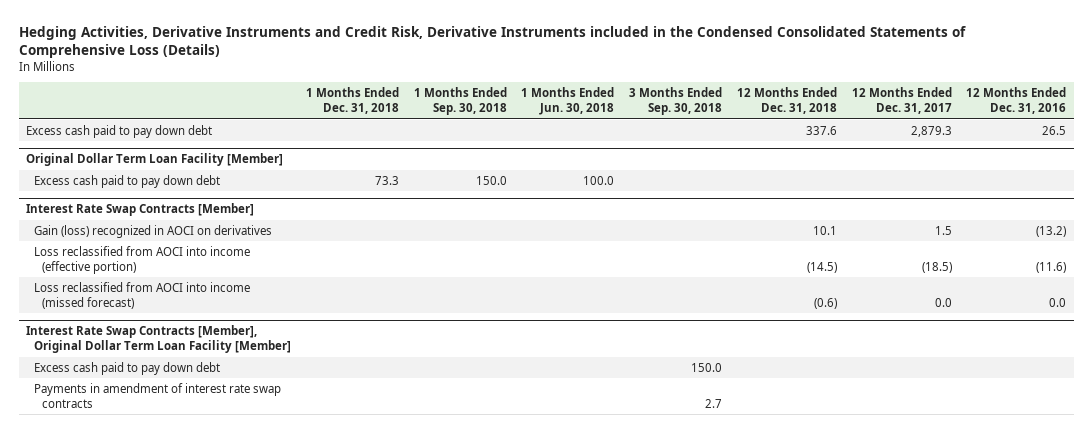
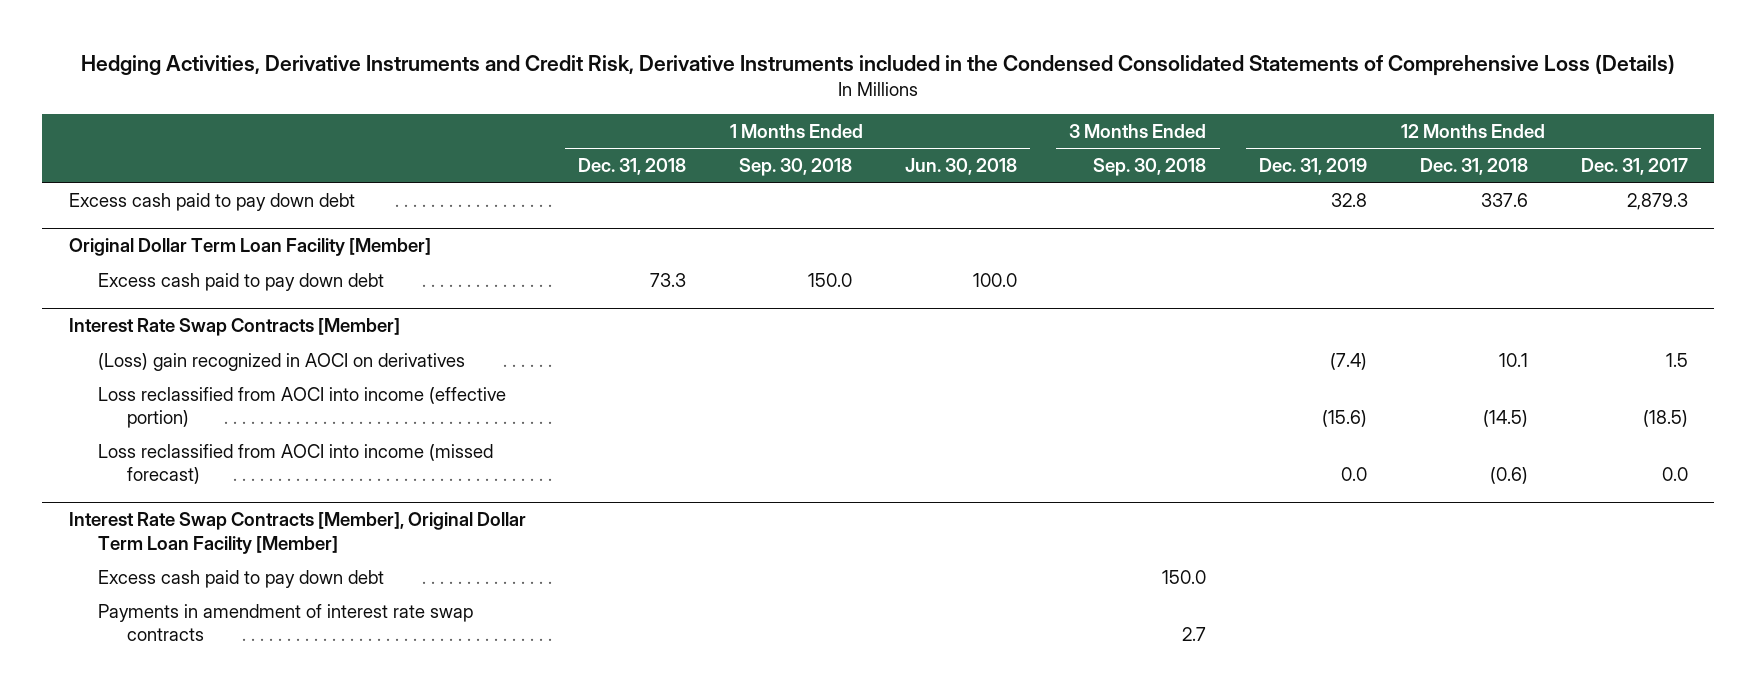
- | 1 Months Ended Dec. 31, 2018 | 1 Months Ended Sep. 30, 2018 | 1 Months Ended Jun. 30, 2018 | 3 Months Ended Sep. 30, 2018 | 12 Months Ended Dec. 31, 2018 | 12 Months Ended Dec. 31, 2017 | 12 Months Ended Dec. 31, 2016
+ | 1 Months Ended Dec. 31, 2018 | 1 Months Ended Sep. 30, 2018 | 1 Months Ended Jun. 30, 2018 | 3 Months Ended Sep. 30, 2018 | 12 Months Ended Dec. 31, 2019 | 12 Months Ended Dec. 31, 2018 | 12 Months Ended Dec. 31, 2017
@ Interest Rate Swap Contracts [Member]
- Gain (loss) recognized in AOCI on derivatives | | | | | 10.1 | 1.5 | (13.2)
+ (Loss) gain recognized in AOCI on derivatives | | | | | (7.4) | 10.1 | 1.5

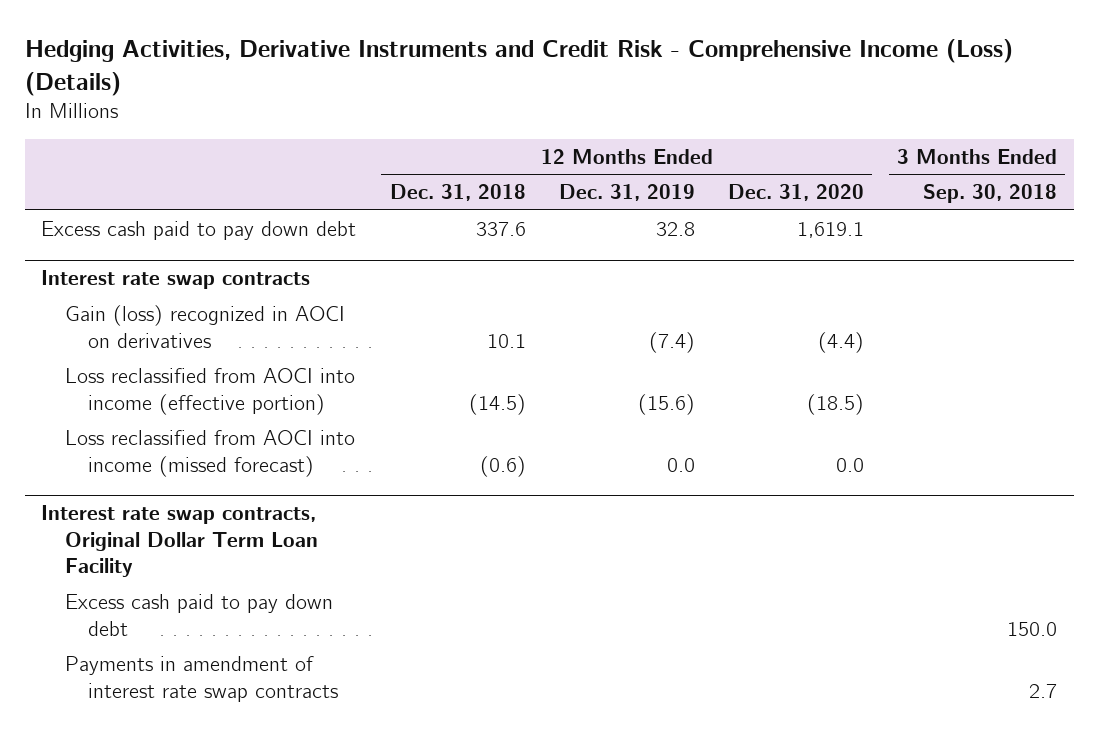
- Hedging Activities, Derivative Instruments and Credit Risk, Derivative Instruments included in the Condensed Consolidated Statements of Comprehensive Loss (Details)
+ Hedging Activities, Derivative Instruments and Credit Risk - Comprehensive Income (Loss) (Details)
- | 1 Months Ended Dec. 31, 2018 | 1 Months Ended Sep. 30, 2018 | 1 Months Ended Jun. 30, 2018 | 3 Months Ended Sep. 30, 2018 | 12 Months Ended Dec. 31, 2019 | 12 Months Ended Dec. 31, 2018 | 12 Months Ended Dec. 31, 2017
+ | 12 Months Ended Dec. 31, 2018 | 12 Months Ended Dec. 31, 2019 | 12 Months Ended Dec. 31, 2020 | 3 Months Ended Sep. 30, 2018
- Original Dollar Term Loan Facility [Member]
- Excess cash paid to pay down debt | 73.3 | 150.0 | 100.0 | | | |
- Interest Rate Swap Contracts [Member]
- (Loss) gain recognized in AOCI on derivatives | | | | | (7.4) | 10.1 | 1.5
+ Interest rate swap contracts
+ Gain (loss) recognized in AOCI on derivatives | 10.1 | (7.4) | (4.4) |
- Interest Rate Swap Contracts [Member], Original Dollar Term Loan Facility [Member]
+ Interest rate swap contracts, Original Dollar Term Loan Facility

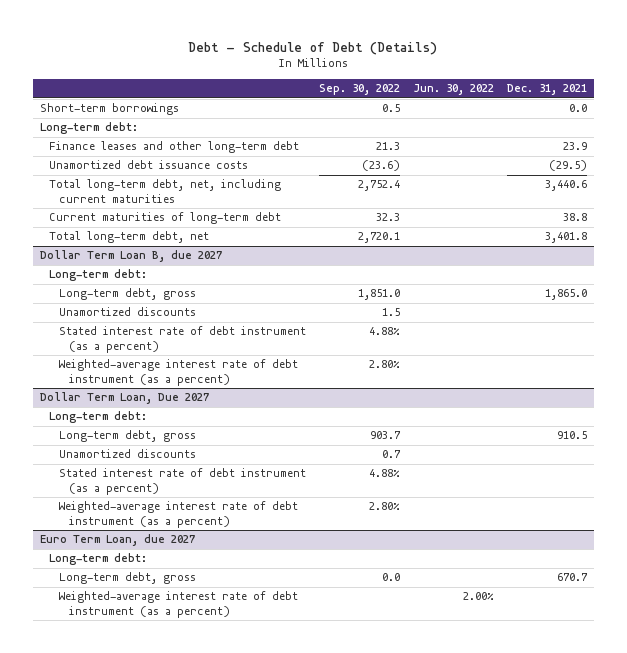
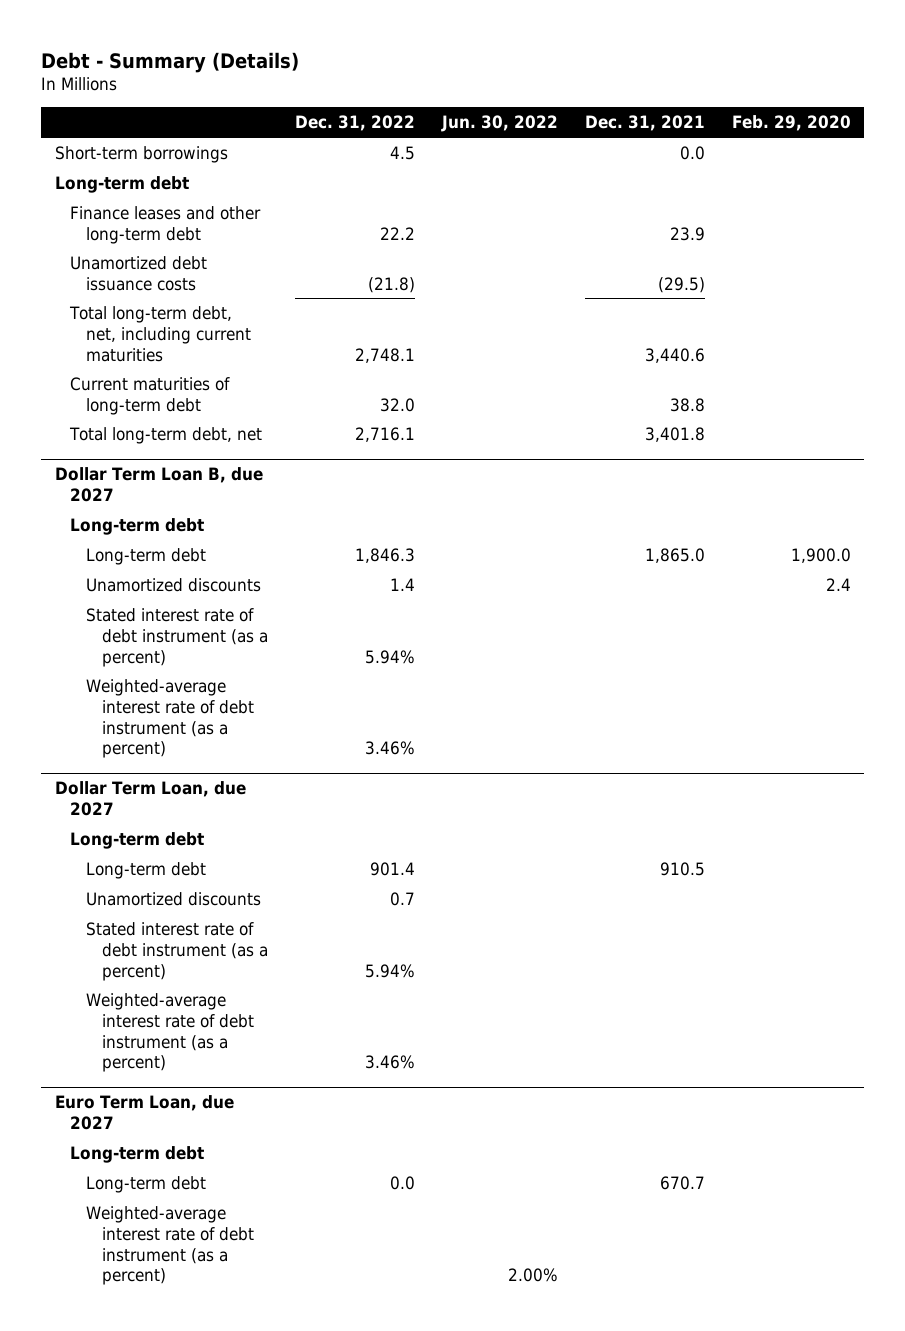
- Debt - Schedule of Debt (Details)
+ Debt - Summary (Details)
- | Sep. 30, 2022 | Jun. 30, 2022 | Dec. 31, 2021
+ | Dec. 31, 2022 | Jun. 30, 2022 | Dec. 31, 2021 | Feb. 29, 2020
- Long-term debt:
+ Long-term debt
@ Dollar Term Loan B, due 2027
- Long-term debt:
- Long-term debt, gross | 1,851.0 | | 1,865.0
+ Long-term debt
+ Long-term debt | 1,846.3 | | 1,865.0 | 1,900.0
- Dollar Term Loan, Due 2027
- Long-term debt:
- Long-term debt, gross | 903.7 | | 910.5
+ Dollar Term Loan, due 2027
+ Long-term debt
+ Long-term debt | 901.4 | | 910.5 |
@ Euro Term Loan, due 2027
- Long-term debt:
- Long-term debt, gross | 0.0 | | 670.7
+ Long-term debt
+ Long-term debt | 0.0 | | 670.7 |

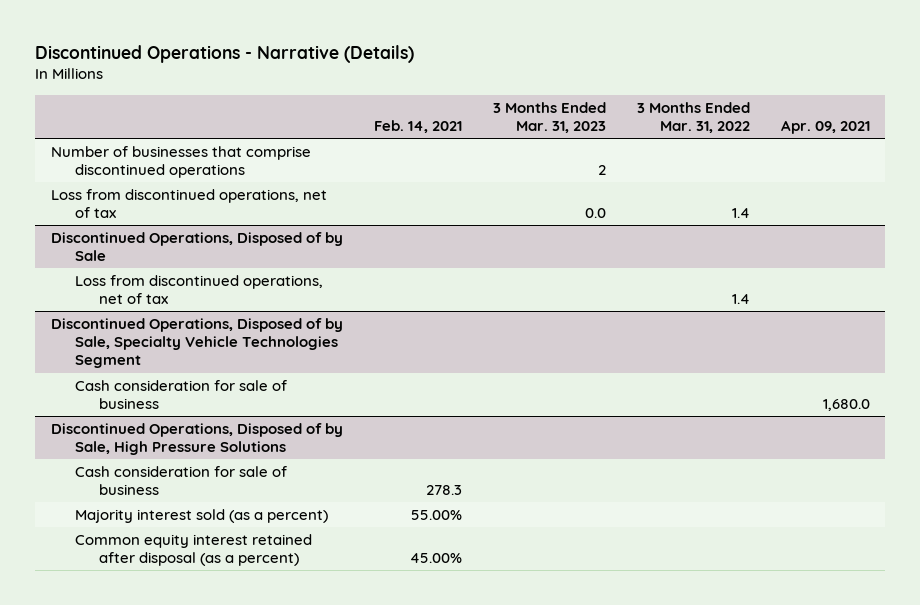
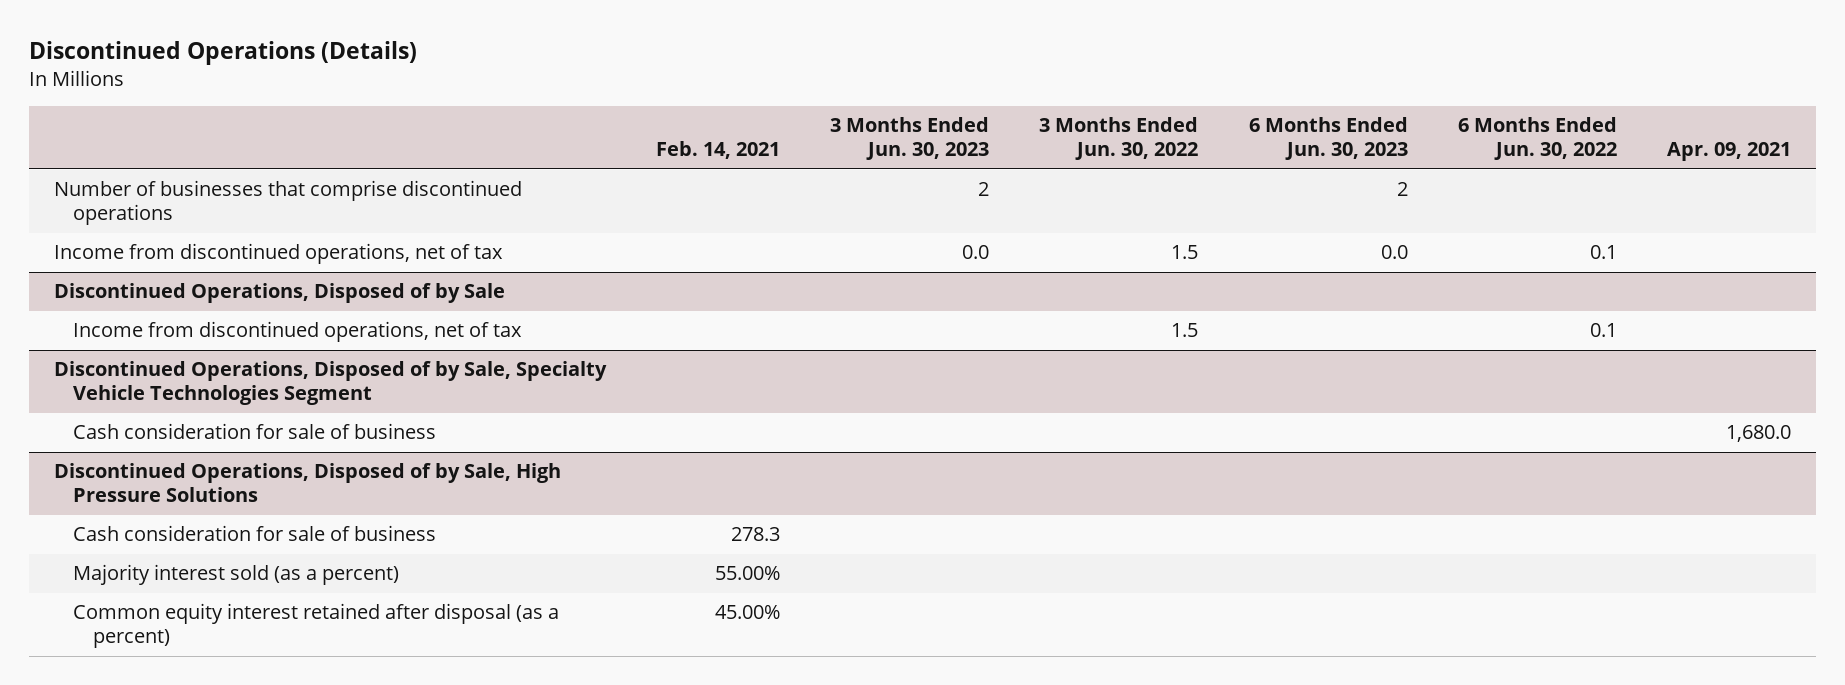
- Discontinued Operations - Narrative (Details)
+ Discontinued Operations (Details)
- | Feb. 14, 2021 | 3 Months Ended Mar. 31, 2023 | 3 Months Ended Mar. 31, 2022 | Apr. 09, 2021
+ | Feb. 14, 2021 | 3 Months Ended Jun. 30, 2023 | 3 Months Ended Jun. 30, 2022 | 6 Months Ended Jun. 30, 2023 | 6 Months Ended Jun. 30, 2022 | Apr. 09, 2021
- Loss from discontinued operations, net of tax | | 0.0 | 1.4 |
+ Income from discontinued operations, net of tax | | 0.0 | 1.5 | 0.0 | 0.1 |
@ Discontinued Operations, Disposed of by Sale
- Loss from discontinued operations, net of tax | | | 1.4 |
+ Income from discontinued operations, net of tax | | | 1.5 | | 0.1 |

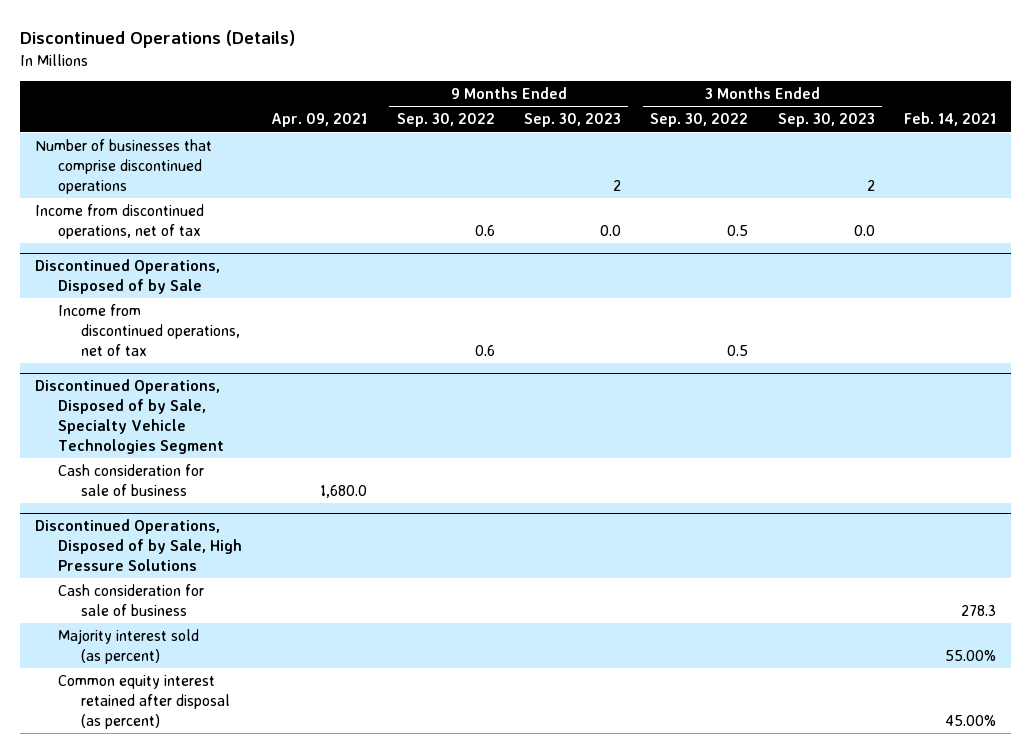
- | Feb. 14, 2021 | 3 Months Ended Jun. 30, 2023 | 3 Months Ended Jun. 30, 2022 | 6 Months Ended Jun. 30, 2023 | 6 Months Ended Jun. 30, 2022 | Apr. 09, 2021
+ | Apr. 09, 2021 | 9 Months Ended Sep. 30, 2022 | 9 Months Ended Sep. 30, 2023 | 3 Months Ended Sep. 30, 2022 | 3 Months Ended Sep. 30, 2023 | Feb. 14, 2021
@ Discontinued Operations, Disposed of by Sale, High Pressure Solutions
- Majority interest sold (as a percent) | 55.00% | | | | |
- Common equity interest retained after disposal (as a percent) | 45.00% | | | | |
+ Majority interest sold (as percent) | | | | | | 55.00%
+ Common equity interest retained after disposal (as percent) | | | | | | 45.00%

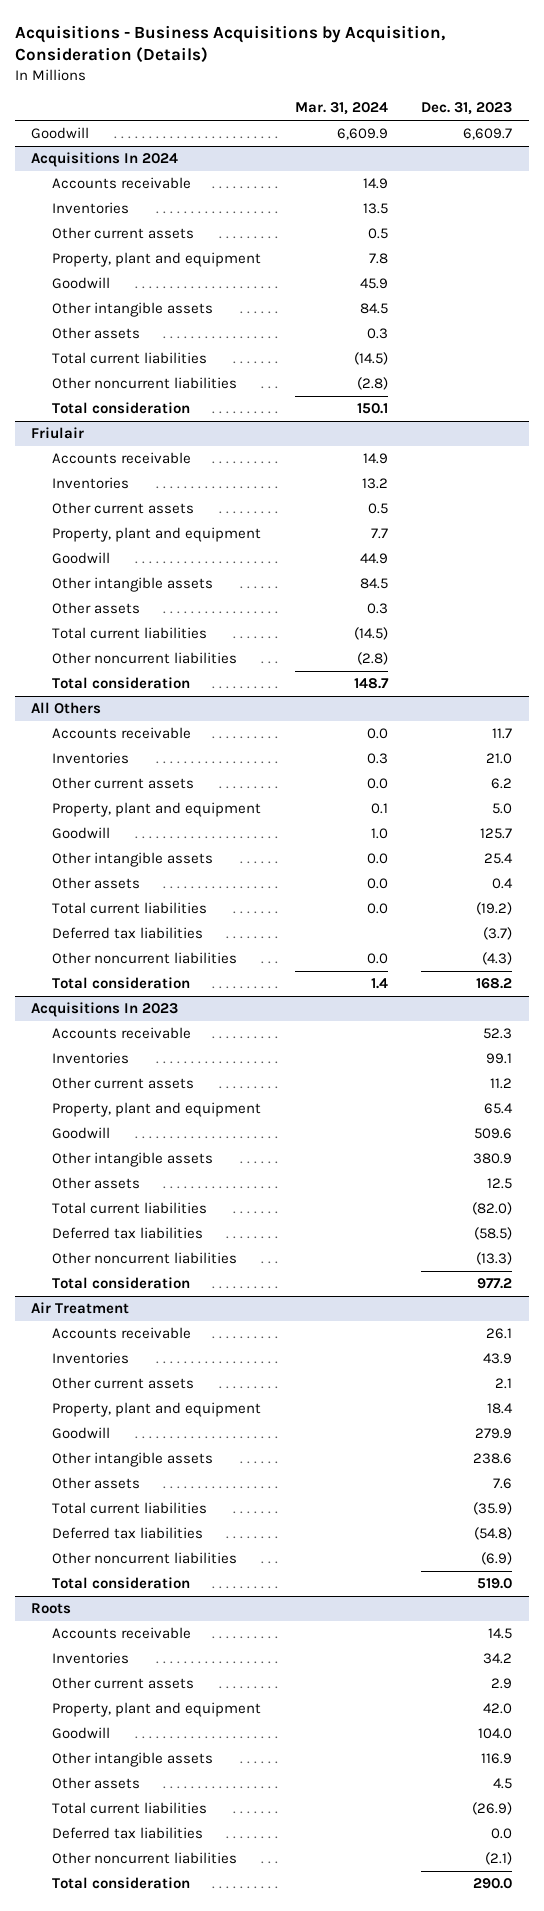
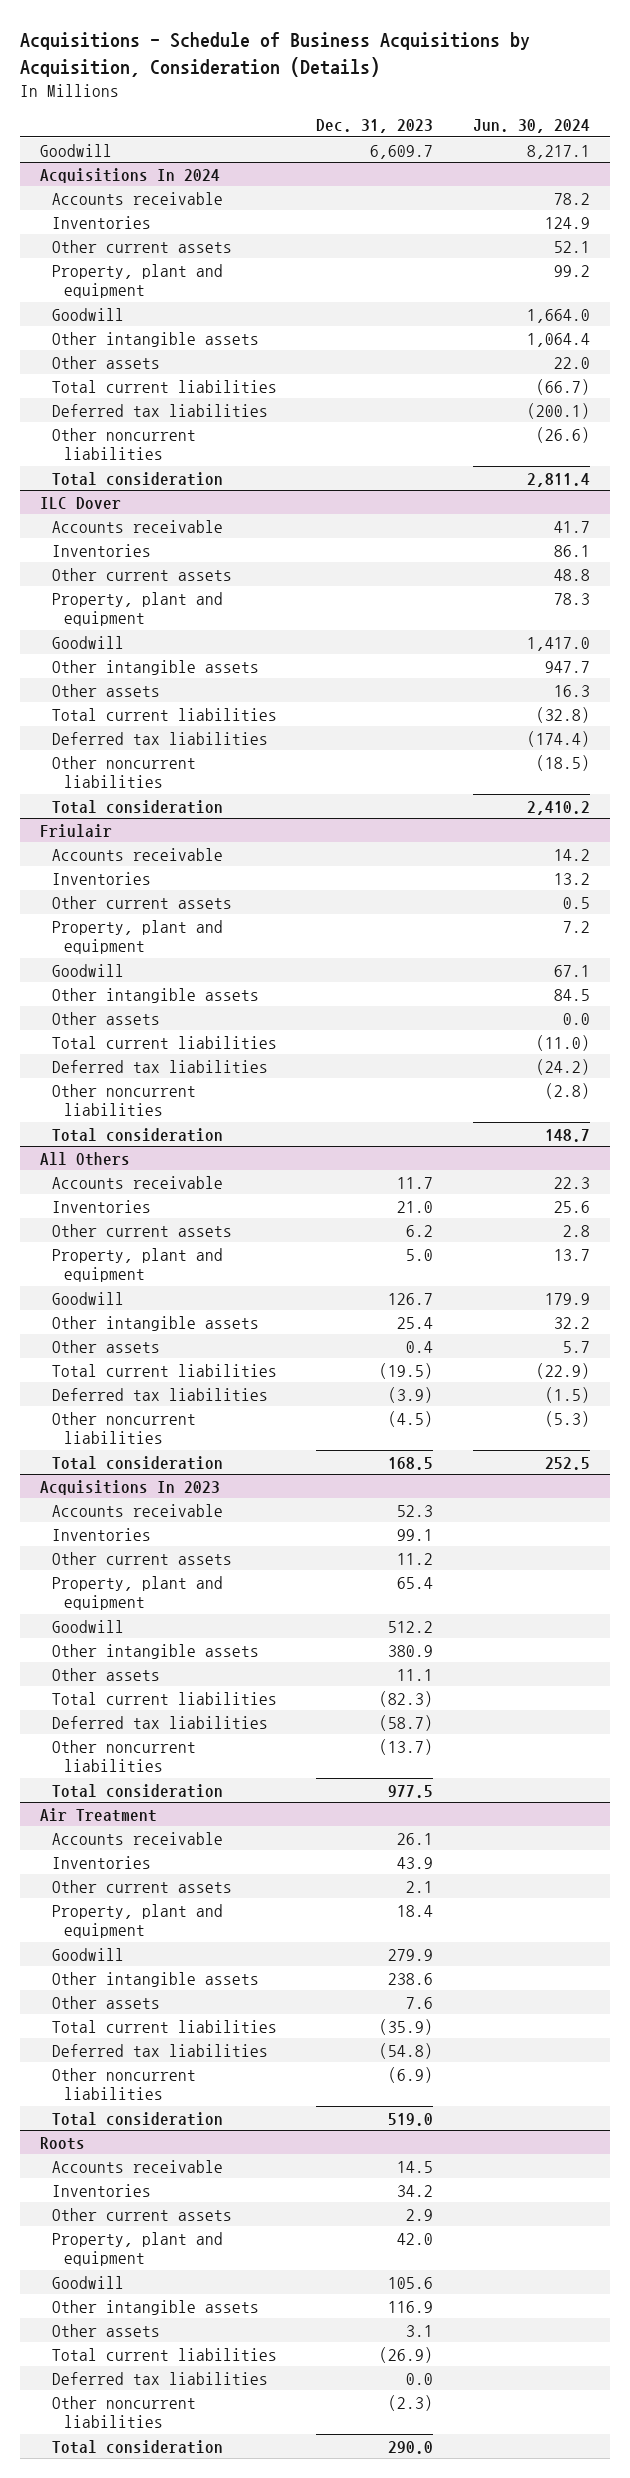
- Acquisitions - Business Acquisitions by Acquisition, Consideration (Details)
+ Acquisitions - Schedule of Business Acquisitions by Acquisition, Consideration (Details)
- | Mar. 31, 2024 | Dec. 31, 2023
+ | Dec. 31, 2023 | Jun. 30, 2024
@ Acquisitions In 2024
+ Deferred tax liabilities | | (200.1)
+ ILC Dover
+ Accounts receivable | | 41.7
+ Inventories | | 86.1
+ Other current assets | | 48.8
+ Property, plant and equipment | | 78.3
+ Goodwill | | 1,417.0
+ Other intangible assets | | 947.7
+ Other assets | | 16.3
+ Total current liabilities | | (32.8)
+ Deferred tax liabilities | | (174.4)
+ Other noncurrent liabilities | | (18.5)
+ Total consideration | | 2,410.2
@ Friulair
+ Deferred tax liabilities | | (24.2)
@ All Others
- Goodwill | 1.0 | 125.7
+ Goodwill | 126.7 | 179.9
- Total current liabilities | 0.0 | (19.2)
- Deferred tax liabilities | | (3.7)
- Other noncurrent liabilities | 0.0 | (4.3)
- Total consideration | 1.4 | 168.2
+ Total current liabilities | (19.5) | (22.9)
+ Deferred tax liabilities | (3.9) | (1.5)
+ Other noncurrent liabilities | (4.5) | (5.3)
+ Total consideration | 168.5 | 252.5
@ Acquisitions In 2023
- Goodwill | | 509.6
+ Goodwill | 512.2 |
- Other assets | | 12.5
- Total current liabilities | | (82.0)
- Deferred tax liabilities | | (58.5)
- Other noncurrent liabilities | | (13.3)
- Total consideration | | 977.2
+ Other assets | 11.1 |
+ Total current liabilities | (82.3) |
+ Deferred tax liabilities | (58.7) |
+ Other noncurrent liabilities | (13.7) |
+ Total consideration | 977.5 |
@ Roots
- Goodwill | | 104.0
+ Goodwill | 105.6 |
- Other assets | | 4.5
+ Other assets | 3.1 |
- Other noncurrent liabilities | | (2.1)
+ Other noncurrent liabilities | (2.3) |

